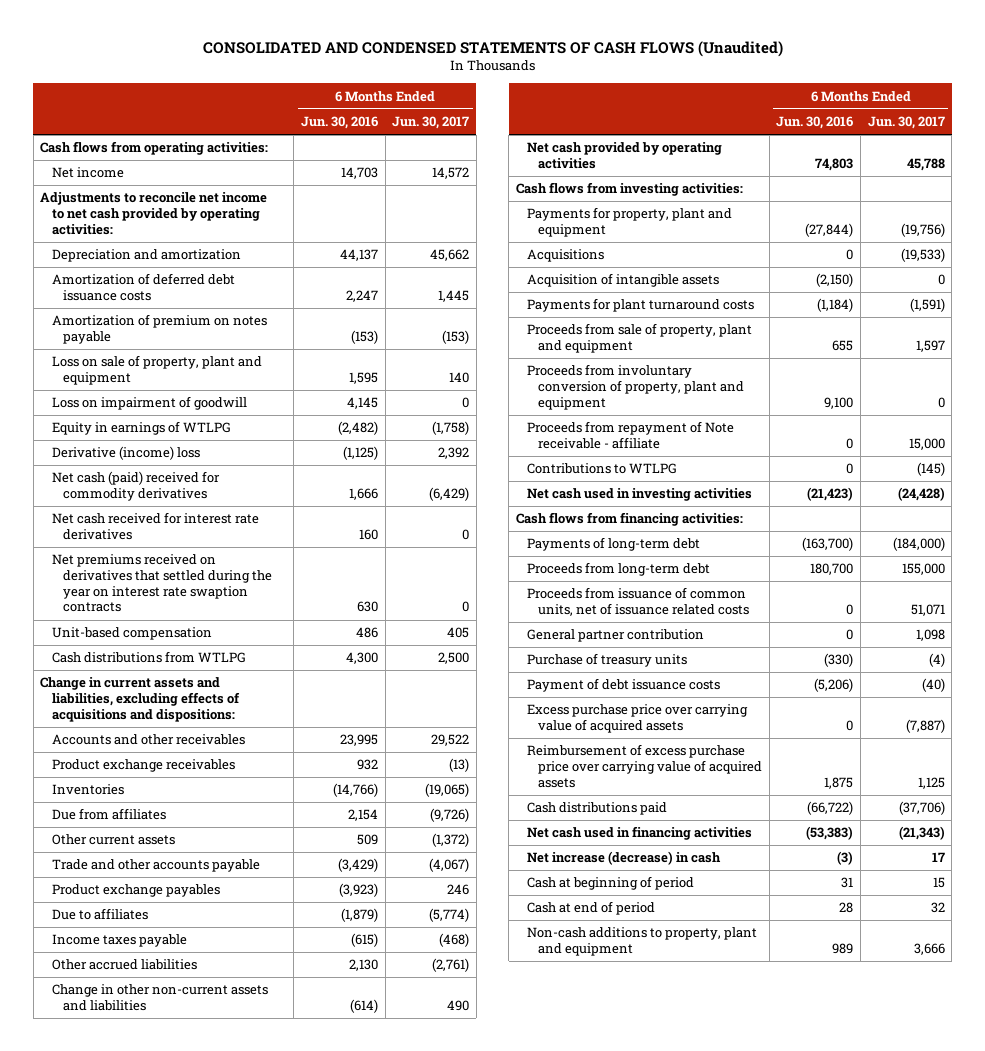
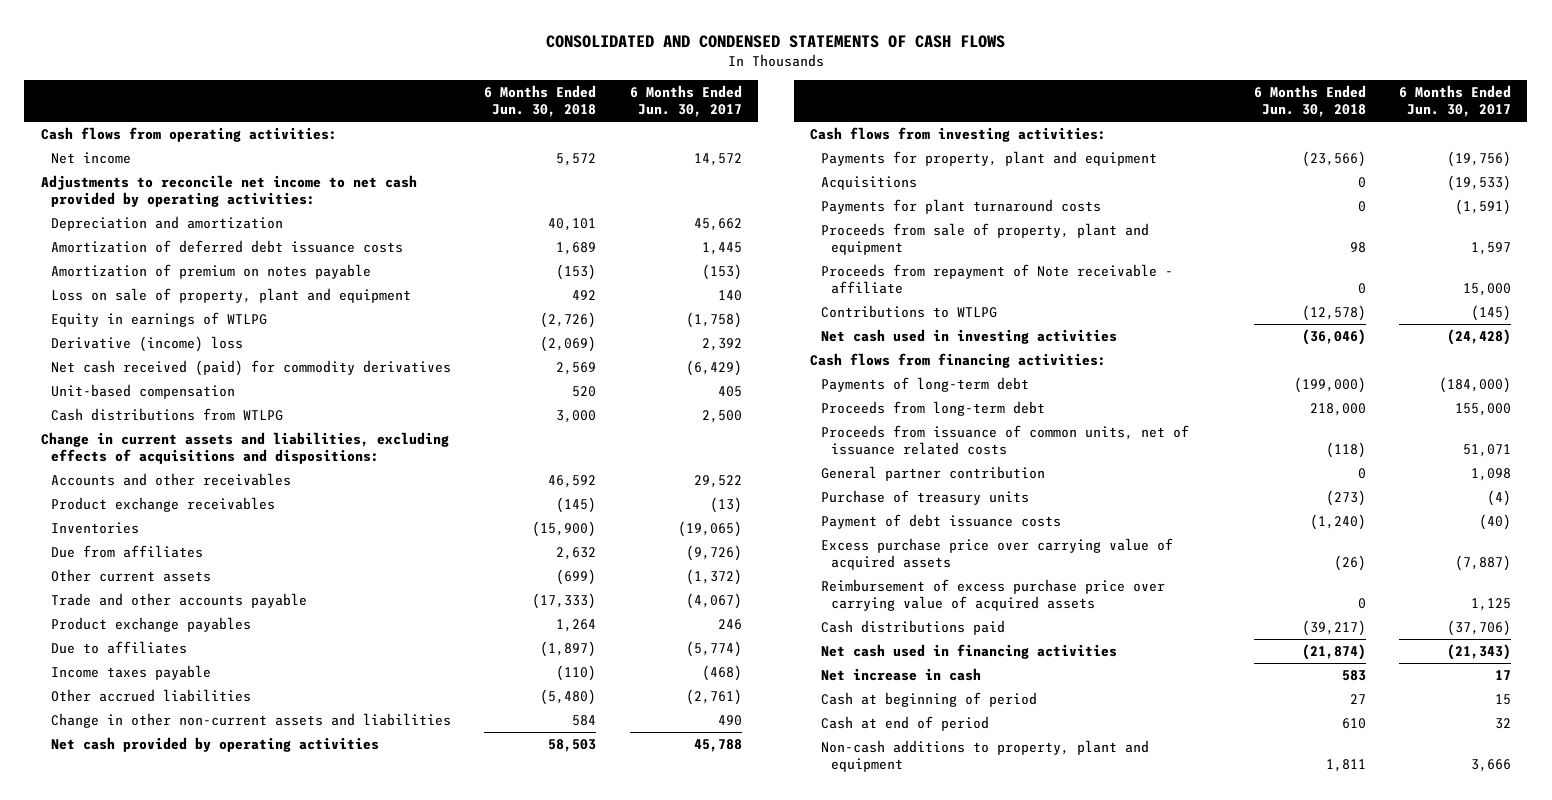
- CONSOLIDATED AND CONDENSED STATEMENTS OF CASH FLOWS (Unaudited)
+ CONSOLIDATED AND CONDENSED STATEMENTS OF CASH FLOWS
- | 6 Months Ended Jun. 30, 2016 | 6 Months Ended Jun. 30, 2017
+ | 6 Months Ended Jun. 30, 2018 | 6 Months Ended Jun. 30, 2017
- Loss on impairment of goodwill | 4,145 | 0
- Net cash (paid) received for commodity derivatives | 1,666 | (6,429)
- Net cash received for interest rate derivatives | 160 | 0
- Net premiums received on derivatives that settled during the year on interest rate swaption contracts | 630 | 0
+ Net cash received (paid) for commodity derivatives | 2,569 | (6,429)
- Acquisition of intangible assets | (2,150) | 0
- Proceeds from involuntary conversion of property, plant and equipment | 9,100 | 0
- Net increase (decrease) in cash | (3) | 17
+ Net increase in cash | 583 | 17

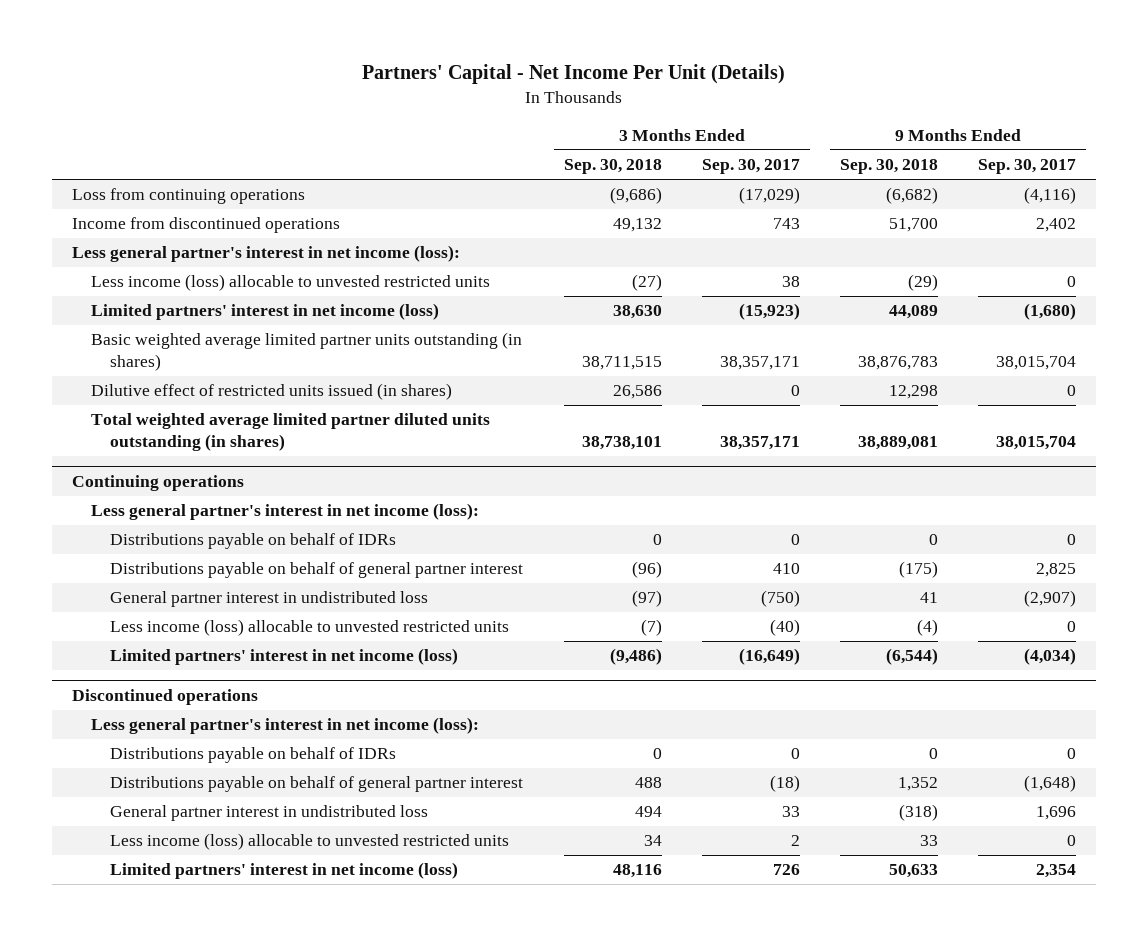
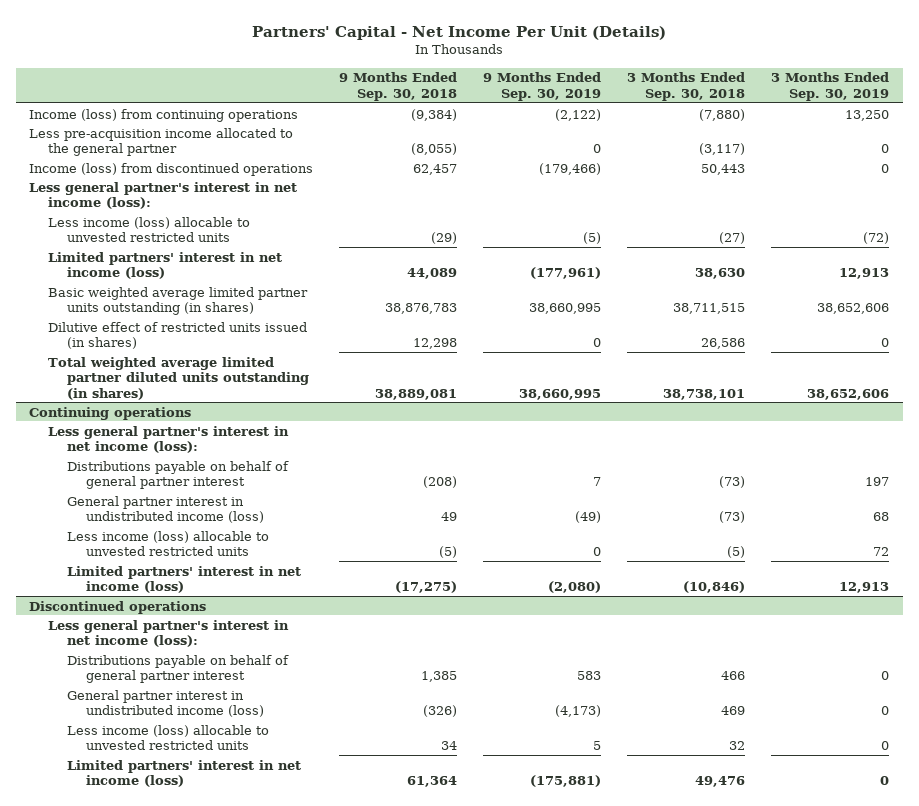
- | 3 Months Ended Sep. 30, 2018 | 3 Months Ended Sep. 30, 2017 | 9 Months Ended Sep. 30, 2018 | 9 Months Ended Sep. 30, 2017
+ | 9 Months Ended Sep. 30, 2018 | 9 Months Ended Sep. 30, 2019 | 3 Months Ended Sep. 30, 2018 | 3 Months Ended Sep. 30, 2019
- Loss from continuing operations | (9,686) | (17,029) | (6,682) | (4,116)
- Income from discontinued operations | 49,132 | 743 | 51,700 | 2,402
+ Income (loss) from continuing operations | (9,384) | (2,122) | (7,880) | 13,250
+ Less pre-acquisition income allocated to the general partner | (8,055) | 0 | (3,117) | 0
+ Income (loss) from discontinued operations | 62,457 | (179,466) | 50,443 | 0
@ Continuing operations
- Distributions payable on behalf of IDRs | 0 | 0 | 0 | 0
- Distributions payable on behalf of general partner interest | (96) | 410 | (175) | 2,825
- General partner interest in undistributed loss | (97) | (750) | 41 | (2,907)
- Less income (loss) allocable to unvested restricted units | (7) | (40) | (4) | 0
- Limited partners' interest in net income (loss) | (9,486) | (16,649) | (6,544) | (4,034)
+ Distributions payable on behalf of general partner interest | (208) | 7 | (73) | 197
+ General partner interest in undistributed income (loss) | 49 | (49) | (73) | 68
+ Less income (loss) allocable to unvested restricted units | (5) | 0 | (5) | 72
+ Limited partners' interest in net income (loss) | (17,275) | (2,080) | (10,846) | 12,913
@ Discontinued operations
- Distributions payable on behalf of IDRs | 0 | 0 | 0 | 0
- Distributions payable on behalf of general partner interest | 488 | (18) | 1,352 | (1,648)
- General partner interest in undistributed loss | 494 | 33 | (318) | 1,696
- Less income (loss) allocable to unvested restricted units | 34 | 2 | 33 | 0
- Limited partners' interest in net income (loss) | 48,116 | 726 | 50,633 | 2,354
+ Distributions payable on behalf of general partner interest | 1,385 | 583 | 466 | 0
+ General partner interest in undistributed income (loss) | (326) | (4,173) | 469 | 0
+ Less income (loss) allocable to unvested restricted units | 34 | 5 | 32 | 0
+ Limited partners' interest in net income (loss) | 61,364 | (175,881) | 49,476 | 0

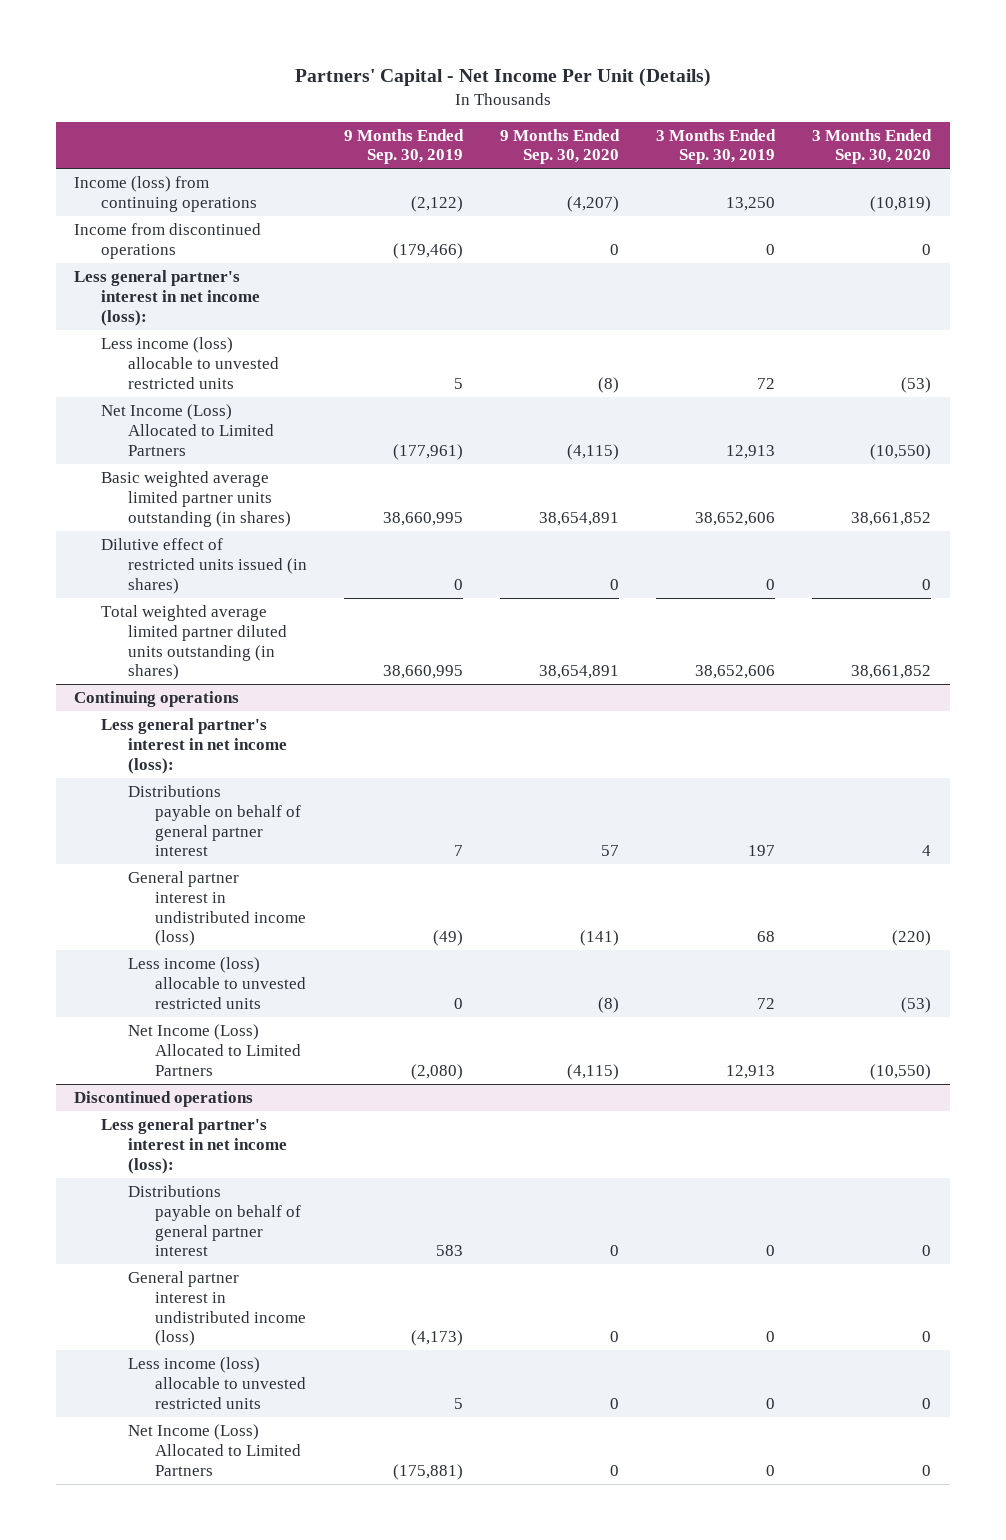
- | 9 Months Ended Sep. 30, 2018 | 9 Months Ended Sep. 30, 2019 | 3 Months Ended Sep. 30, 2018 | 3 Months Ended Sep. 30, 2019
+ | 9 Months Ended Sep. 30, 2019 | 9 Months Ended Sep. 30, 2020 | 3 Months Ended Sep. 30, 2019 | 3 Months Ended Sep. 30, 2020
- Less pre-acquisition income allocated to the general partner | (8,055) | 0 | (3,117) | 0
- Income (loss) from discontinued operations | 62,457 | (179,466) | 50,443 | 0
+ Income from discontinued operations | (179,466) | 0 | 0 | 0
- Less income (loss) allocable to unvested restricted units | (29) | (5) | (27) | (72)
- Limited partners' interest in net income (loss) | 44,089 | (177,961) | 38,630 | 12,913
+ Less income (loss) allocable to unvested restricted units | 5 | (8) | 72 | (53)
+ Net Income (Loss) Allocated to Limited Partners | (177,961) | (4,115) | 12,913 | (10,550)
@ Continuing operations
- Limited partners' interest in net income (loss) | (17,275) | (2,080) | (10,846) | 12,913
+ Net Income (Loss) Allocated to Limited Partners | (2,080) | (4,115) | 12,913 | (10,550)
@ Discontinued operations
- Limited partners' interest in net income (loss) | 61,364 | (175,881) | 49,476 | 0
+ Net Income (Loss) Allocated to Limited Partners | (175,881) | 0 | 0 | 0

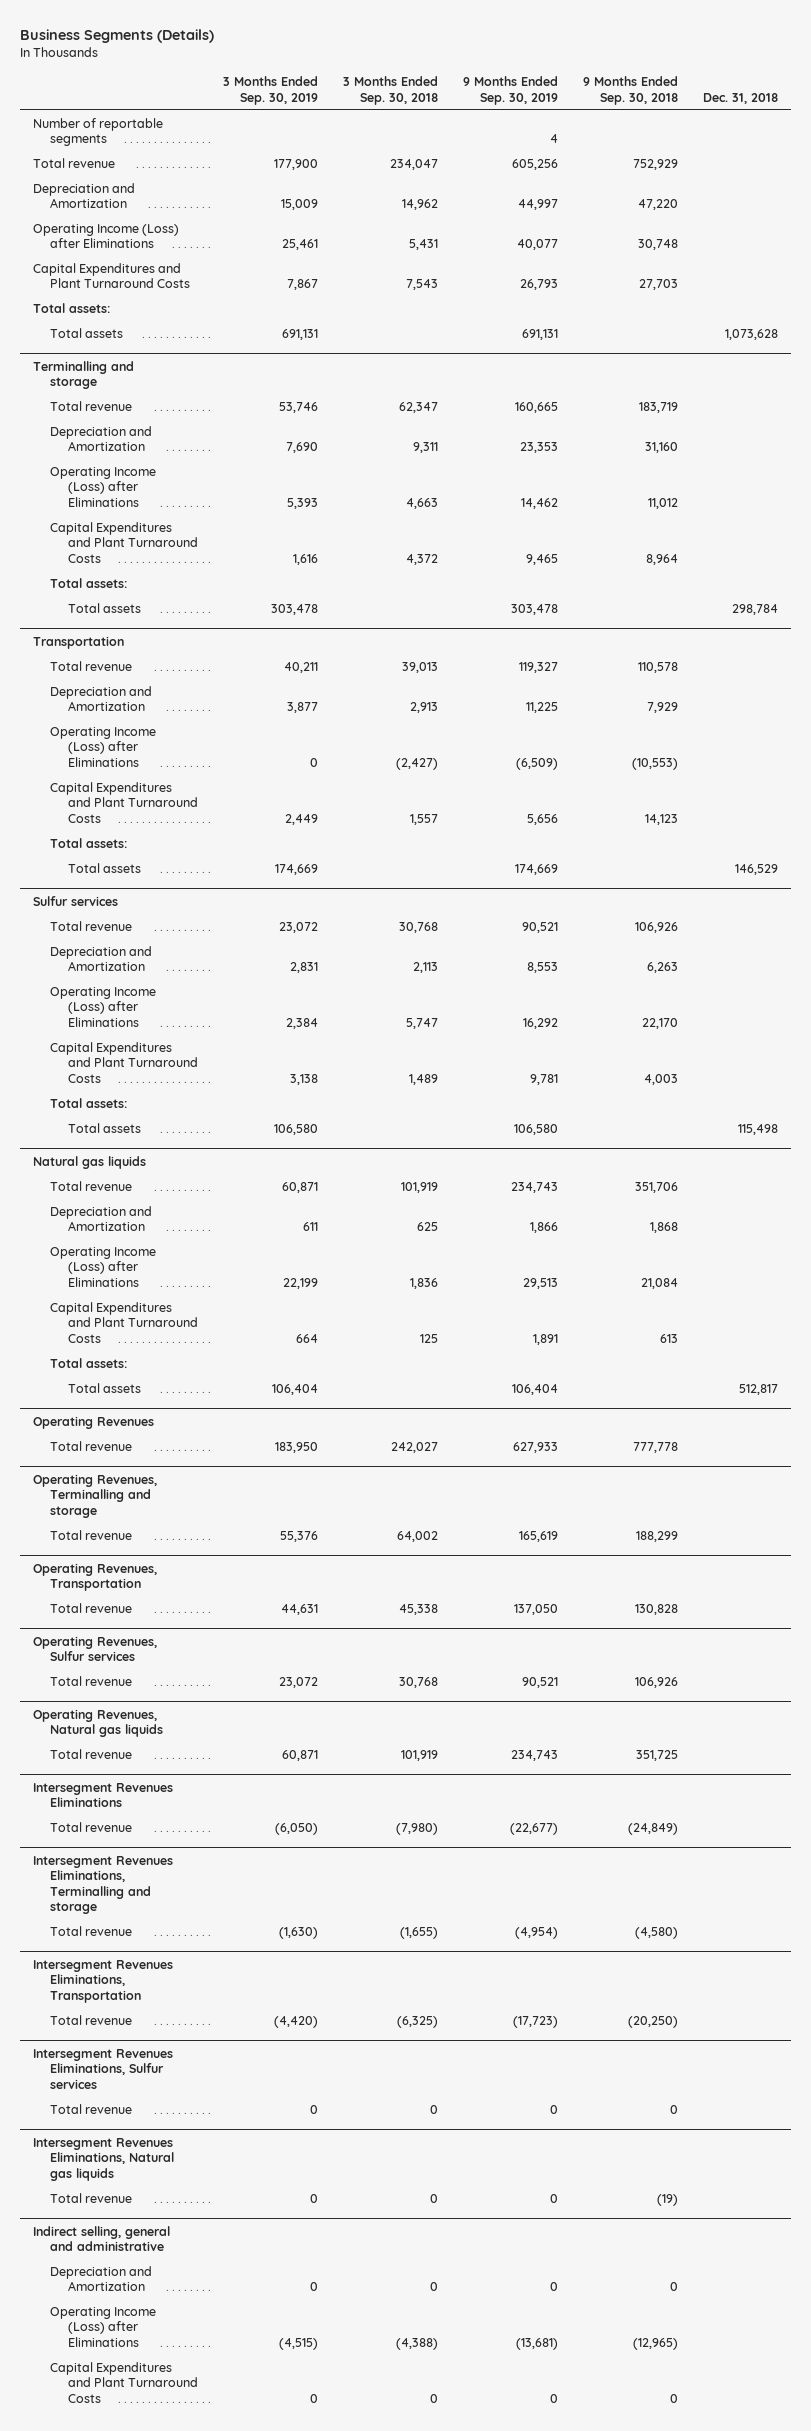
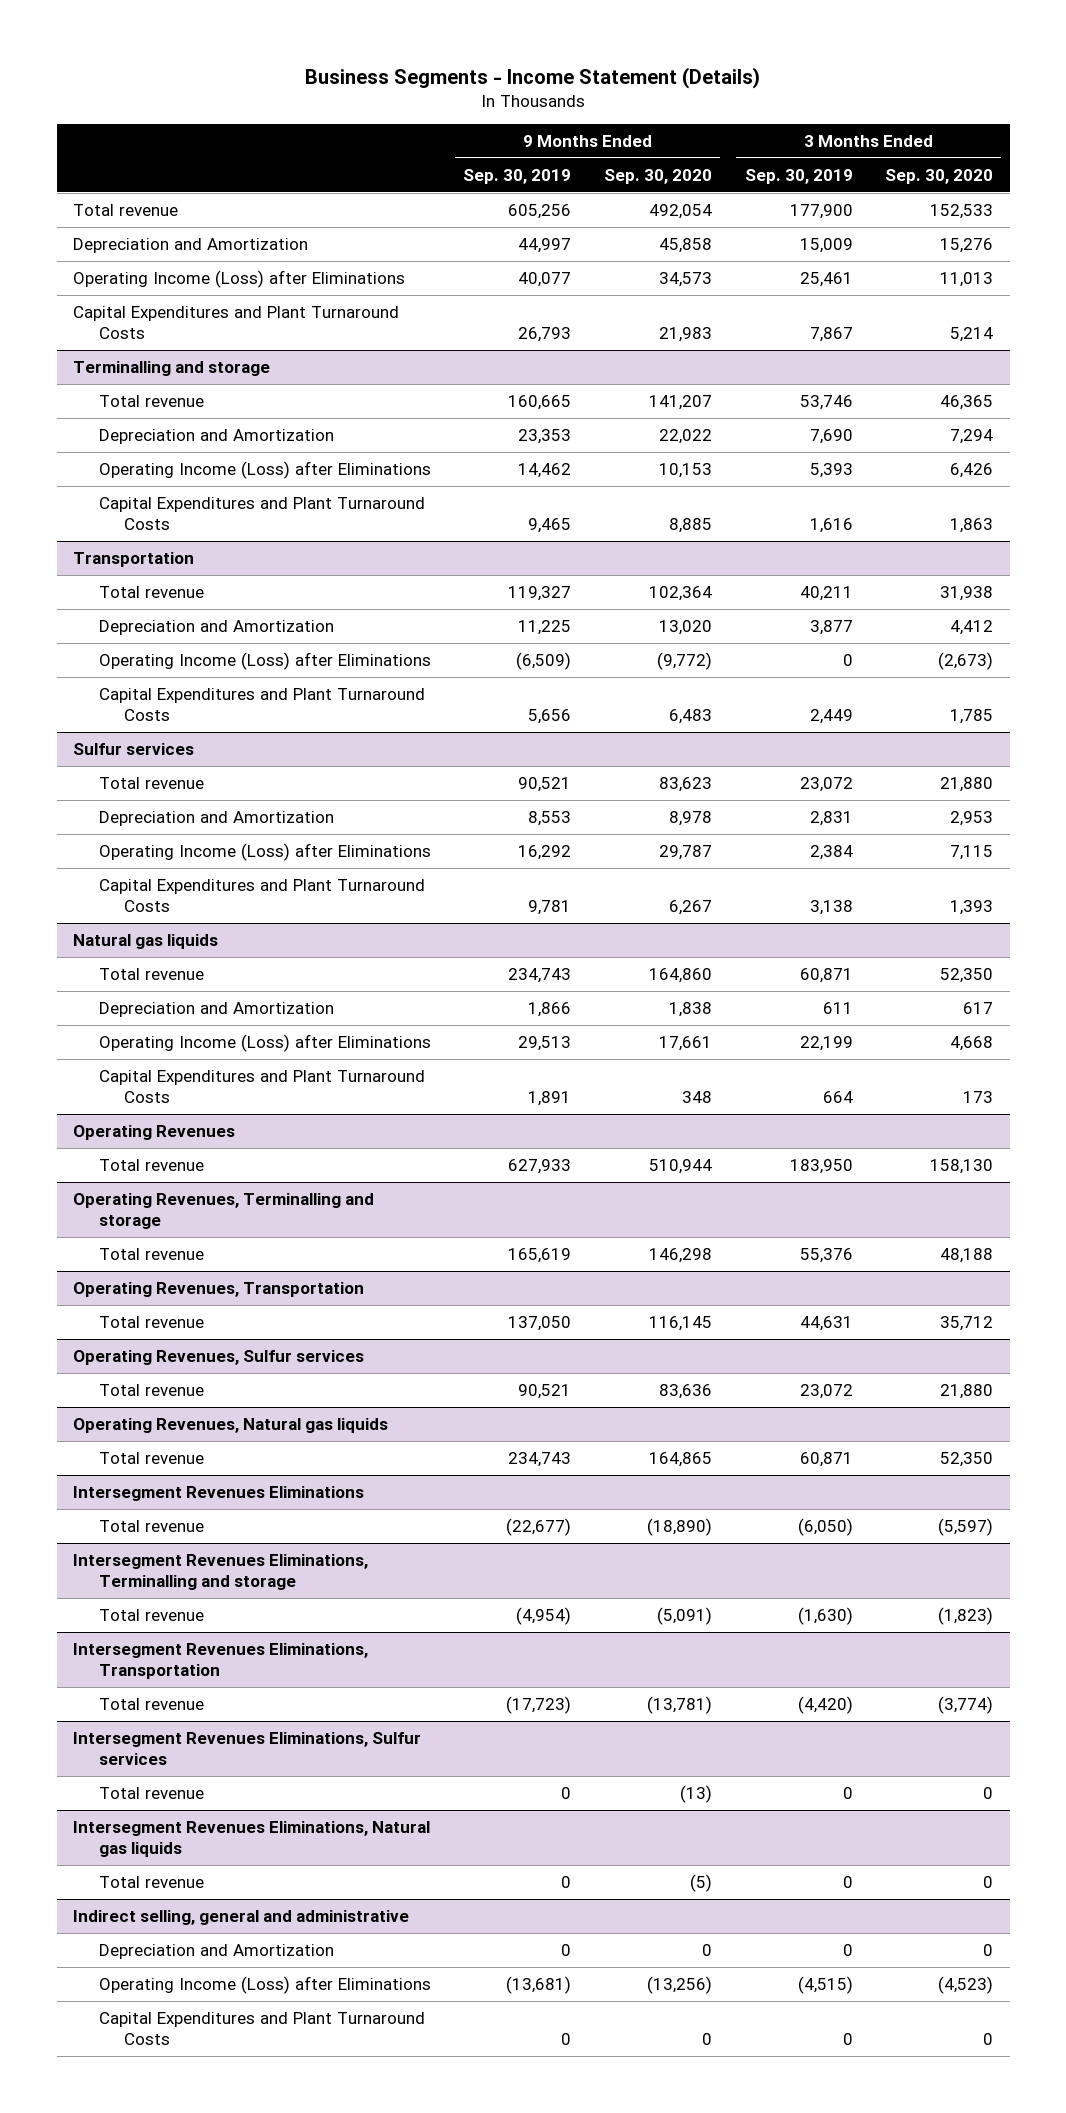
- Business Segments (Details)
+ Business Segments - Income Statement (Details)
- | 3 Months Ended Sep. 30, 2019 | 3 Months Ended Sep. 30, 2018 | 9 Months Ended Sep. 30, 2019 | 9 Months Ended Sep. 30, 2018 | Dec. 31, 2018
+ | 9 Months Ended Sep. 30, 2019 | 9 Months Ended Sep. 30, 2020 | 3 Months Ended Sep. 30, 2019 | 3 Months Ended Sep. 30, 2020
- Number of reportable segments | | | 4 | |
- Total assets:
- Total assets | 691,131 | | 691,131 | | 1,073,628
@ Terminalling and storage
- Total assets:
- Total assets | 303,478 | | 303,478 | | 298,784
@ Transportation
- Total assets:
- Total assets | 174,669 | | 174,669 | | 146,529
@ Sulfur services
- Total assets:
- Total assets | 106,580 | | 106,580 | | 115,498
@ Natural gas liquids
- Total assets:
- Total assets | 106,404 | | 106,404 | | 512,817

